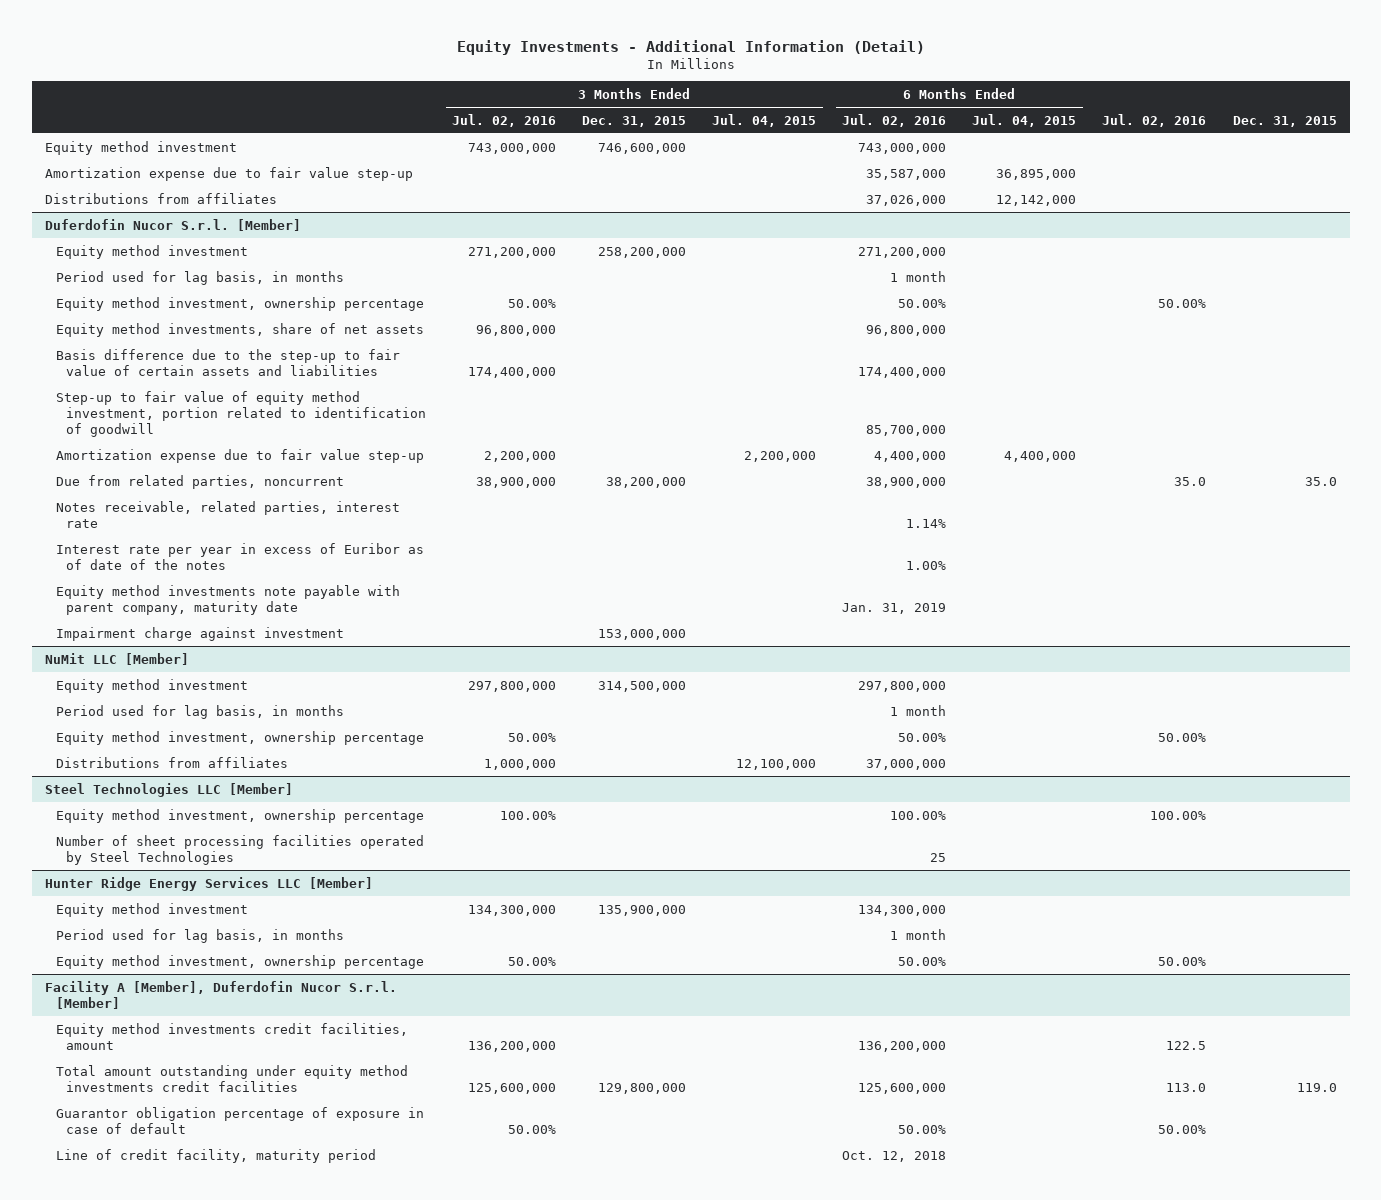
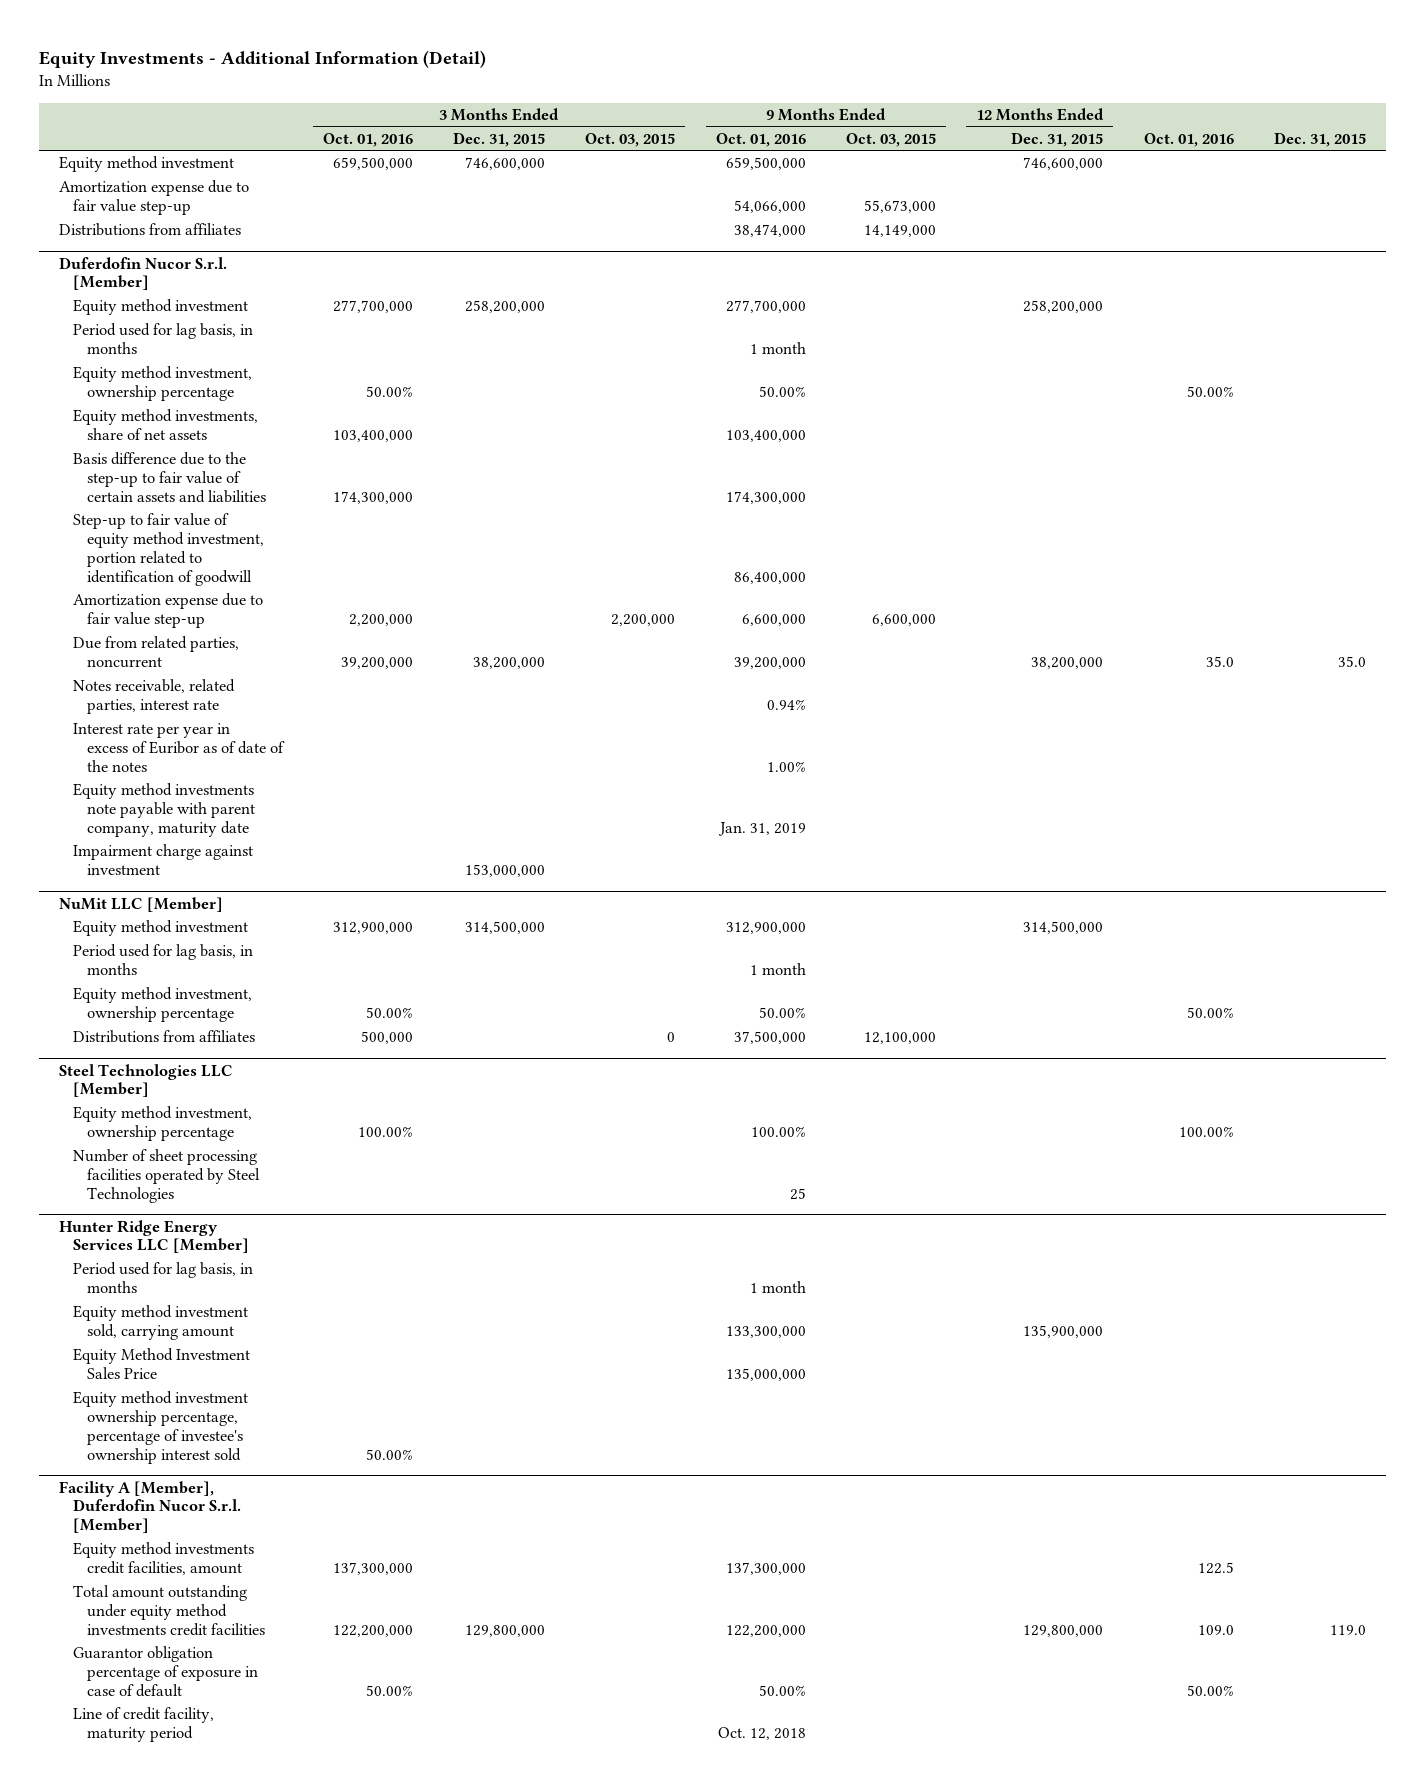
- | 3 Months Ended Jul. 02, 2016 | 3 Months Ended Dec. 31, 2015 | 3 Months Ended Jul. 04, 2015 | 6 Months Ended Jul. 02, 2016 | 6 Months Ended Jul. 04, 2015 | Jul. 02, 2016 | Dec. 31, 2015
+ | 3 Months Ended Oct. 01, 2016 | 3 Months Ended Dec. 31, 2015 | 3 Months Ended Oct. 03, 2015 | 9 Months Ended Oct. 01, 2016 | 9 Months Ended Oct. 03, 2015 | 12 Months Ended Dec. 31, 2015 | Oct. 01, 2016 | Dec. 31, 2015
@ Hunter Ridge Energy Services LLC [Member]
- Equity method investment | 134,300,000 | 135,900,000 | | 134,300,000 | | |
- Equity method investment, ownership percentage | 50.00% | | | 50.00% | | 50.00% |
+ Equity method investment sold, carrying amount | | | | 133,300,000 | | 135,900,000 | |
+ Equity Method Investment Sales Price | | | | 135,000,000 | | | |
+ Equity method investment ownership percentage, percentage of investee's ownership interest sold | 50.00% | | | | | | |

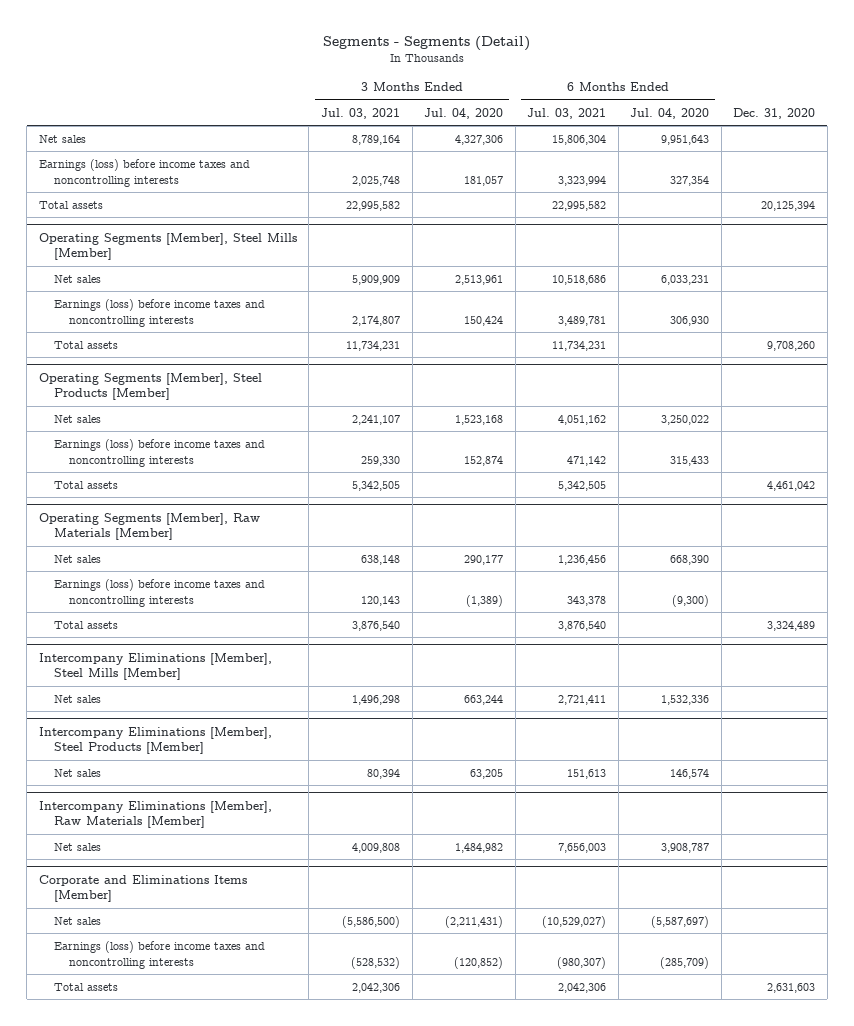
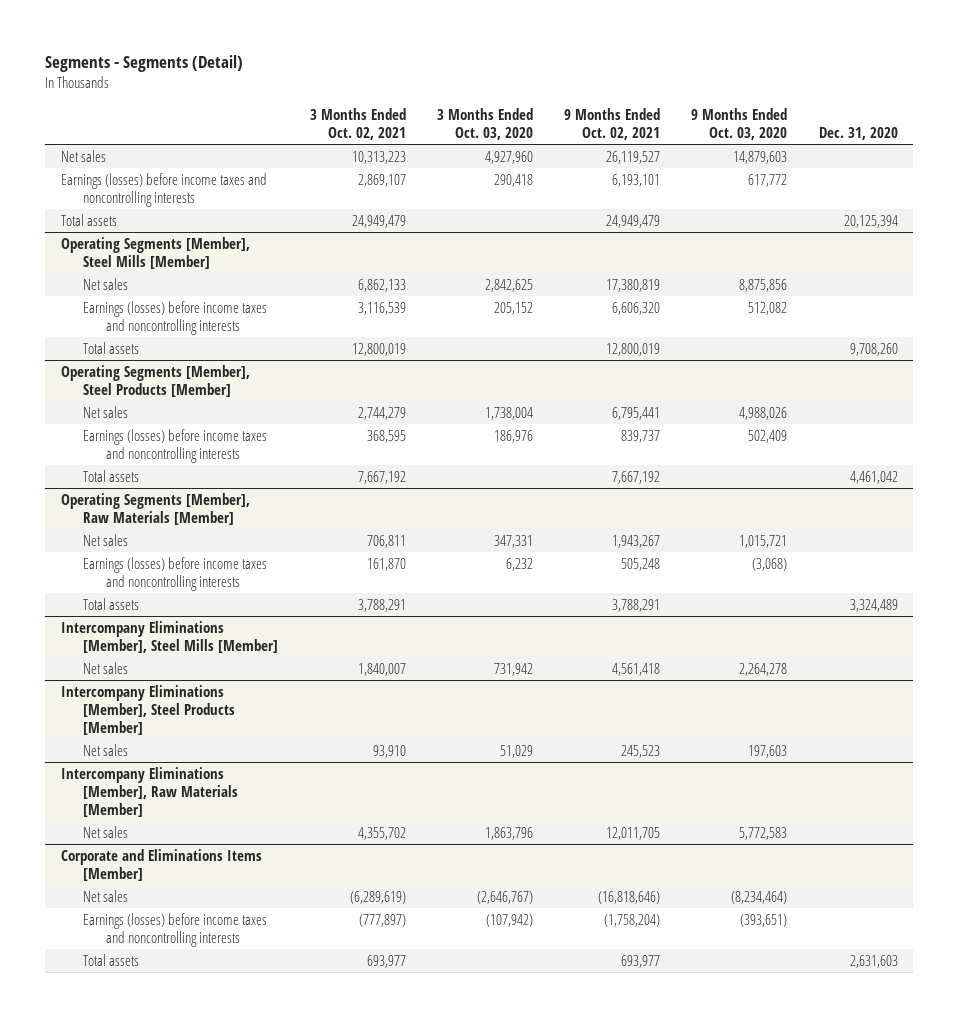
- | 3 Months Ended Jul. 03, 2021 | 3 Months Ended Jul. 04, 2020 | 6 Months Ended Jul. 03, 2021 | 6 Months Ended Jul. 04, 2020 | Dec. 31, 2020
+ | 3 Months Ended Oct. 02, 2021 | 3 Months Ended Oct. 03, 2020 | 9 Months Ended Oct. 02, 2021 | 9 Months Ended Oct. 03, 2020 | Dec. 31, 2020
- Earnings (loss) before income taxes and noncontrolling interests | 2,025,748 | 181,057 | 3,323,994 | 327,354 |
+ Earnings (losses) before income taxes and noncontrolling interests | 2,869,107 | 290,418 | 6,193,101 | 617,772 |
@ Operating Segments [Member], Steel Mills [Member]
- Earnings (loss) before income taxes and noncontrolling interests | 2,174,807 | 150,424 | 3,489,781 | 306,930 |
+ Earnings (losses) before income taxes and noncontrolling interests | 3,116,539 | 205,152 | 6,606,320 | 512,082 |
@ Operating Segments [Member], Steel Products [Member]
- Earnings (loss) before income taxes and noncontrolling interests | 259,330 | 152,874 | 471,142 | 315,433 |
+ Earnings (losses) before income taxes and noncontrolling interests | 368,595 | 186,976 | 839,737 | 502,409 |
@ Operating Segments [Member], Raw Materials [Member]
- Earnings (loss) before income taxes and noncontrolling interests | 120,143 | (1,389) | 343,378 | (9,300) |
+ Earnings (losses) before income taxes and noncontrolling interests | 161,870 | 6,232 | 505,248 | (3,068) |
@ Corporate and Eliminations Items [Member]
- Earnings (loss) before income taxes and noncontrolling interests | (528,532) | (120,852) | (980,307) | (285,709) |
+ Earnings (losses) before income taxes and noncontrolling interests | (777,897) | (107,942) | (1,758,204) | (393,651) |

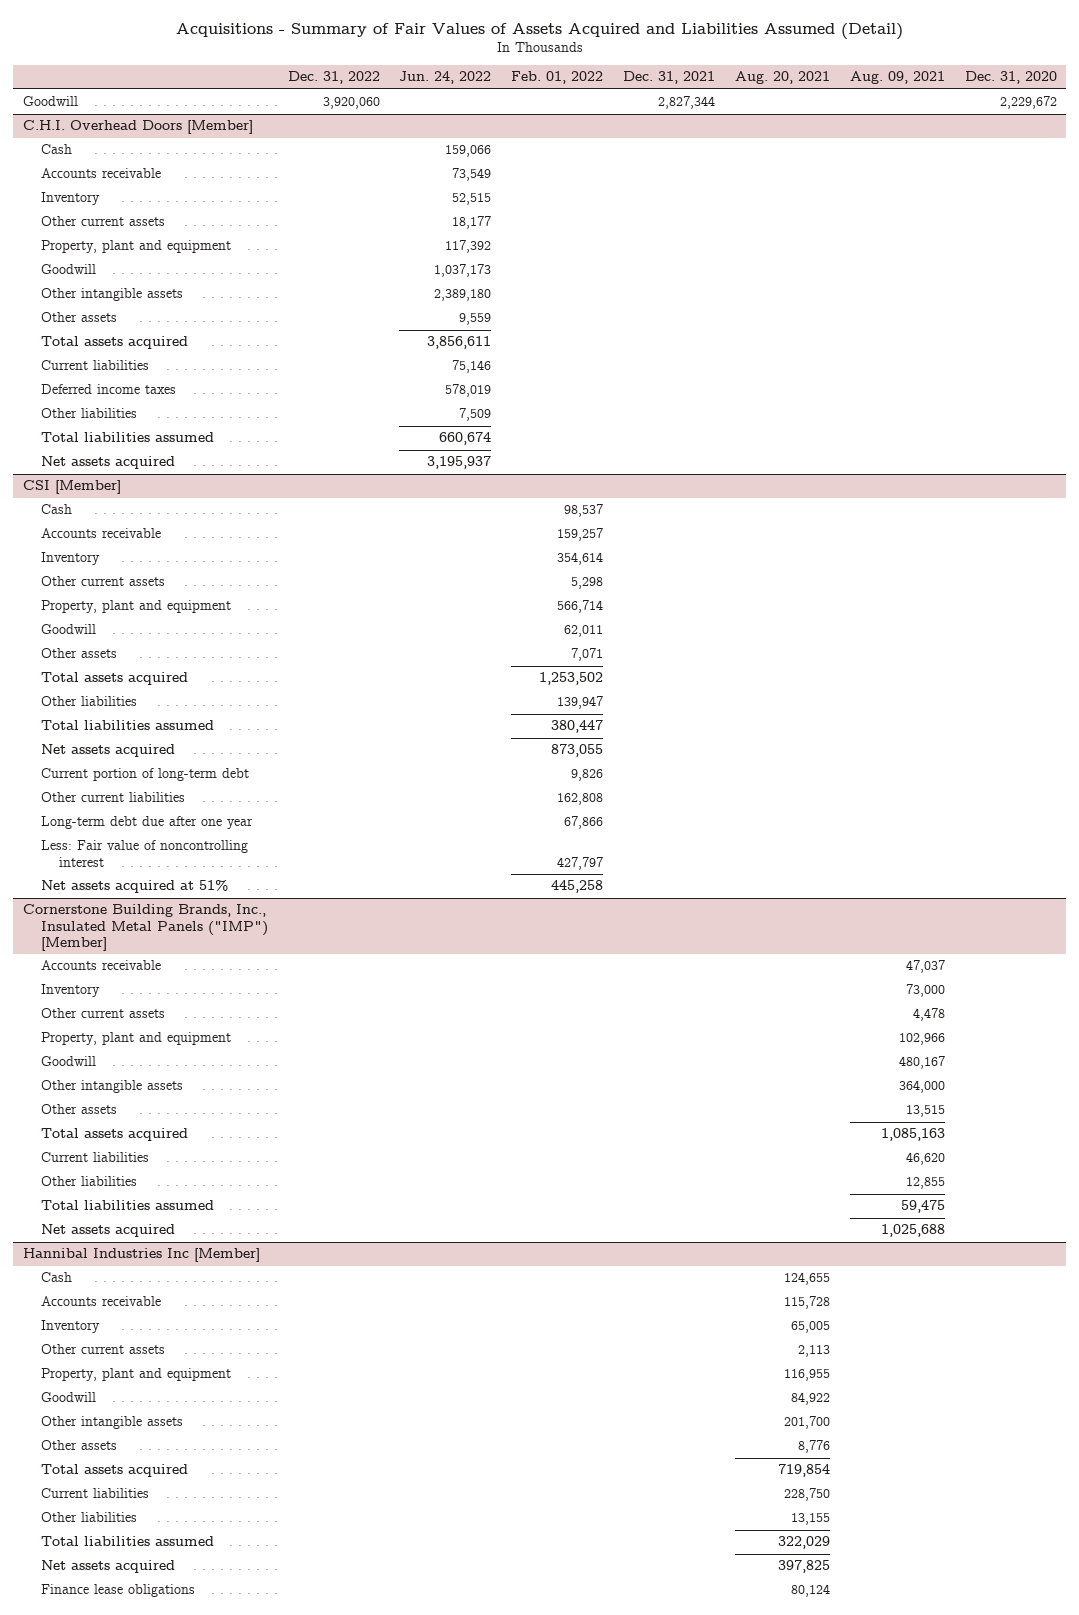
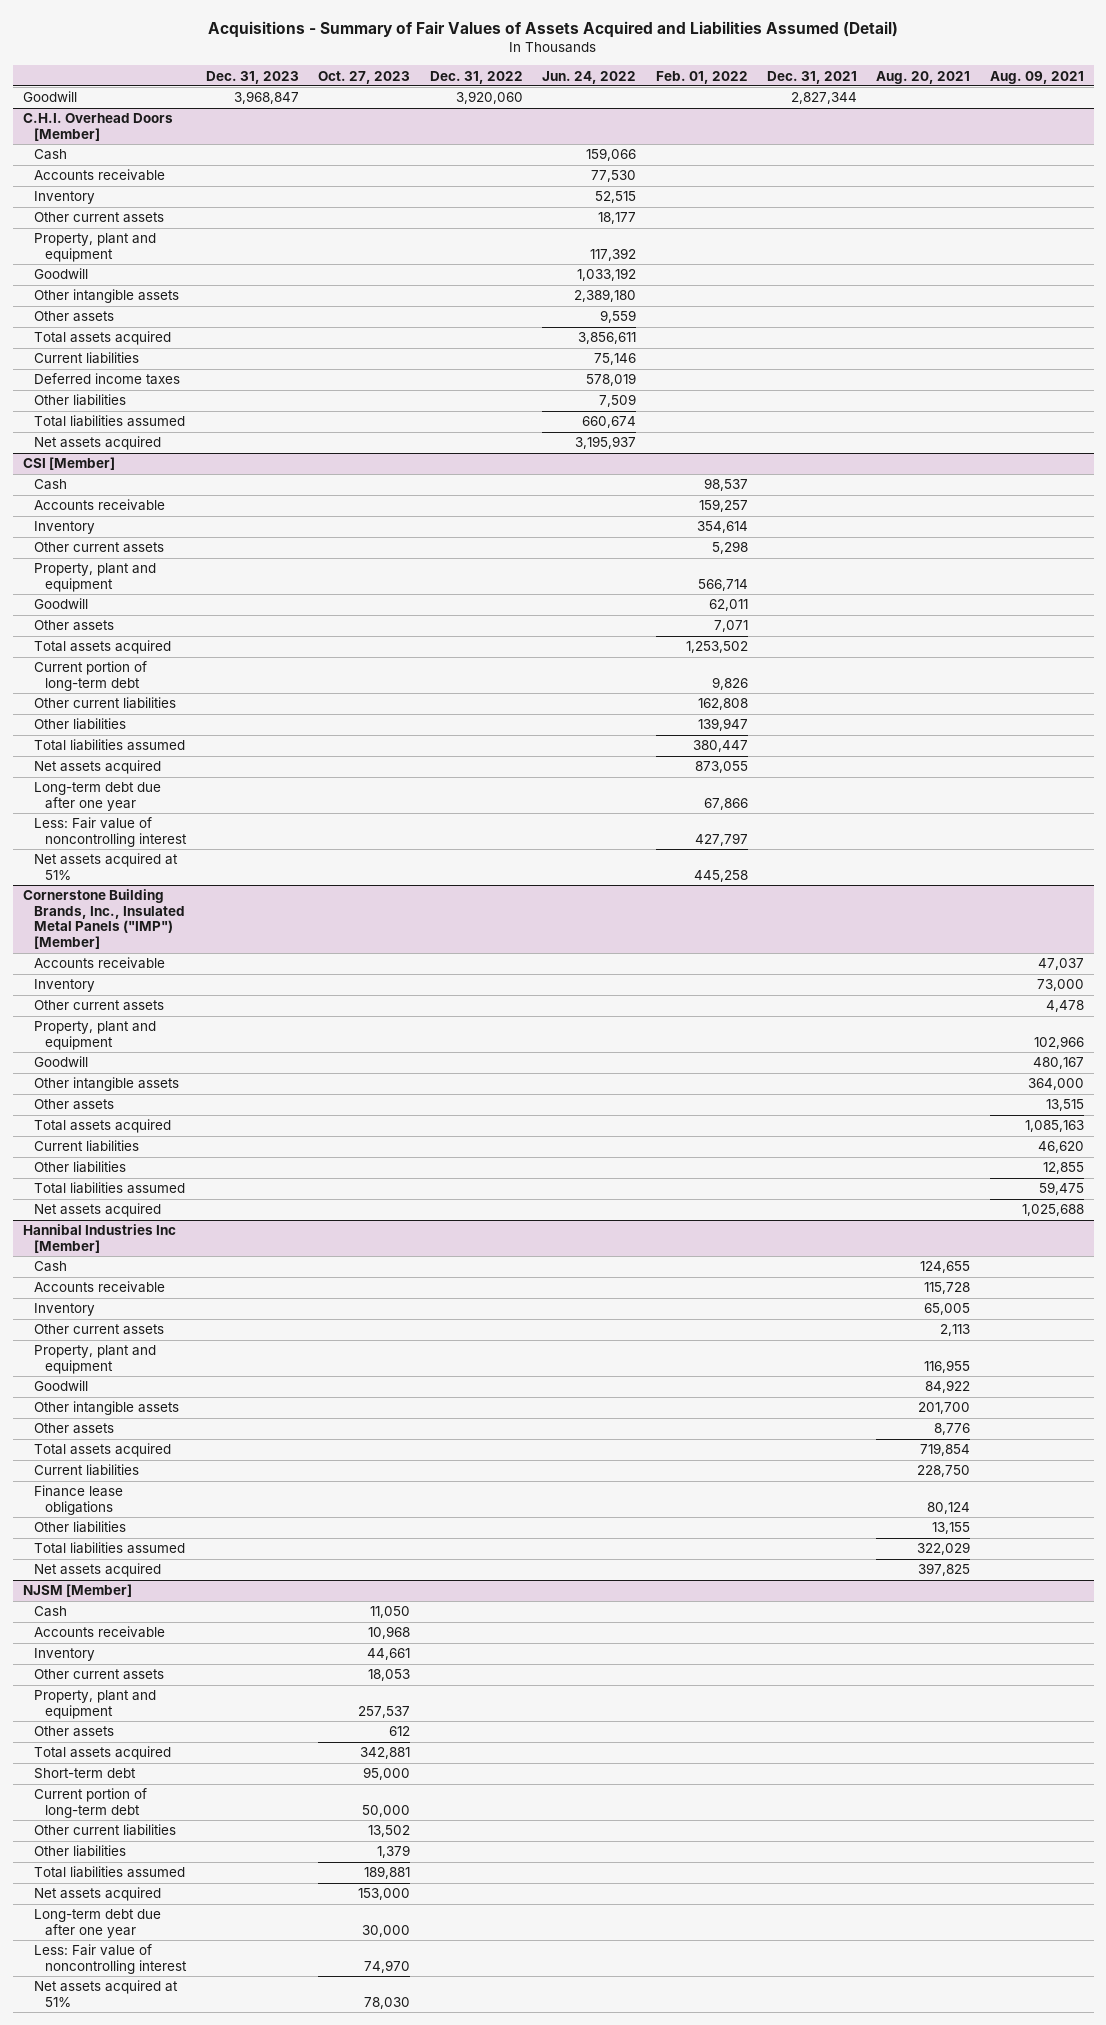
- | Dec. 31, 2022 | Jun. 24, 2022 | Feb. 01, 2022 | Dec. 31, 2021 | Aug. 20, 2021 | Aug. 09, 2021 | Dec. 31, 2020
+ | Dec. 31, 2023 | Oct. 27, 2023 | Dec. 31, 2022 | Jun. 24, 2022 | Feb. 01, 2022 | Dec. 31, 2021 | Aug. 20, 2021 | Aug. 09, 2021
@ C.H.I. Overhead Doors [Member]
- Accounts receivable | | 73,549 | | | | |
+ Accounts receivable | | | | 77,530 | | | |
- Goodwill | | 1,037,173 | | | | |
+ Goodwill | | | | 1,033,192 | | | |
@ CSI [Member]
moved up: Current portion of long-term debt | | | | | 9,826 | | |
moved up: Other current liabilities | | | | | 162,808 | | |
@ Hannibal Industries Inc [Member]
moved up: Finance lease obligations | | | | | | | 80,124 |
+ NJSM [Member]
+ Cash | | 11,050 | | | | | |
+ Accounts receivable | | 10,968 | | | | | |
+ Inventory | | 44,661 | | | | | |
+ Other current assets | | 18,053 | | | | | |
+ Property, plant and equipment | | 257,537 | | | | | |
+ Other assets | | 612 | | | | | |
+ Total assets acquired | | 342,881 | | | | | |
+ Short-term debt | | 95,000 | | | | | |
+ Current portion of long-term debt | | 50,000 | | | | | |
+ Other current liabilities | | 13,502 | | | | | |
+ Other liabilities | | 1,379 | | | | | |
+ Total liabilities assumed | | 189,881 | | | | | |
+ Net assets acquired | | 153,000 | | | | | |
+ Long-term debt due after one year | | 30,000 | | | | | |
+ Less: Fair value of noncontrolling interest | | 74,970 | | | | | |
+ Net assets acquired at 51% | | 78,030 | | | | | |

